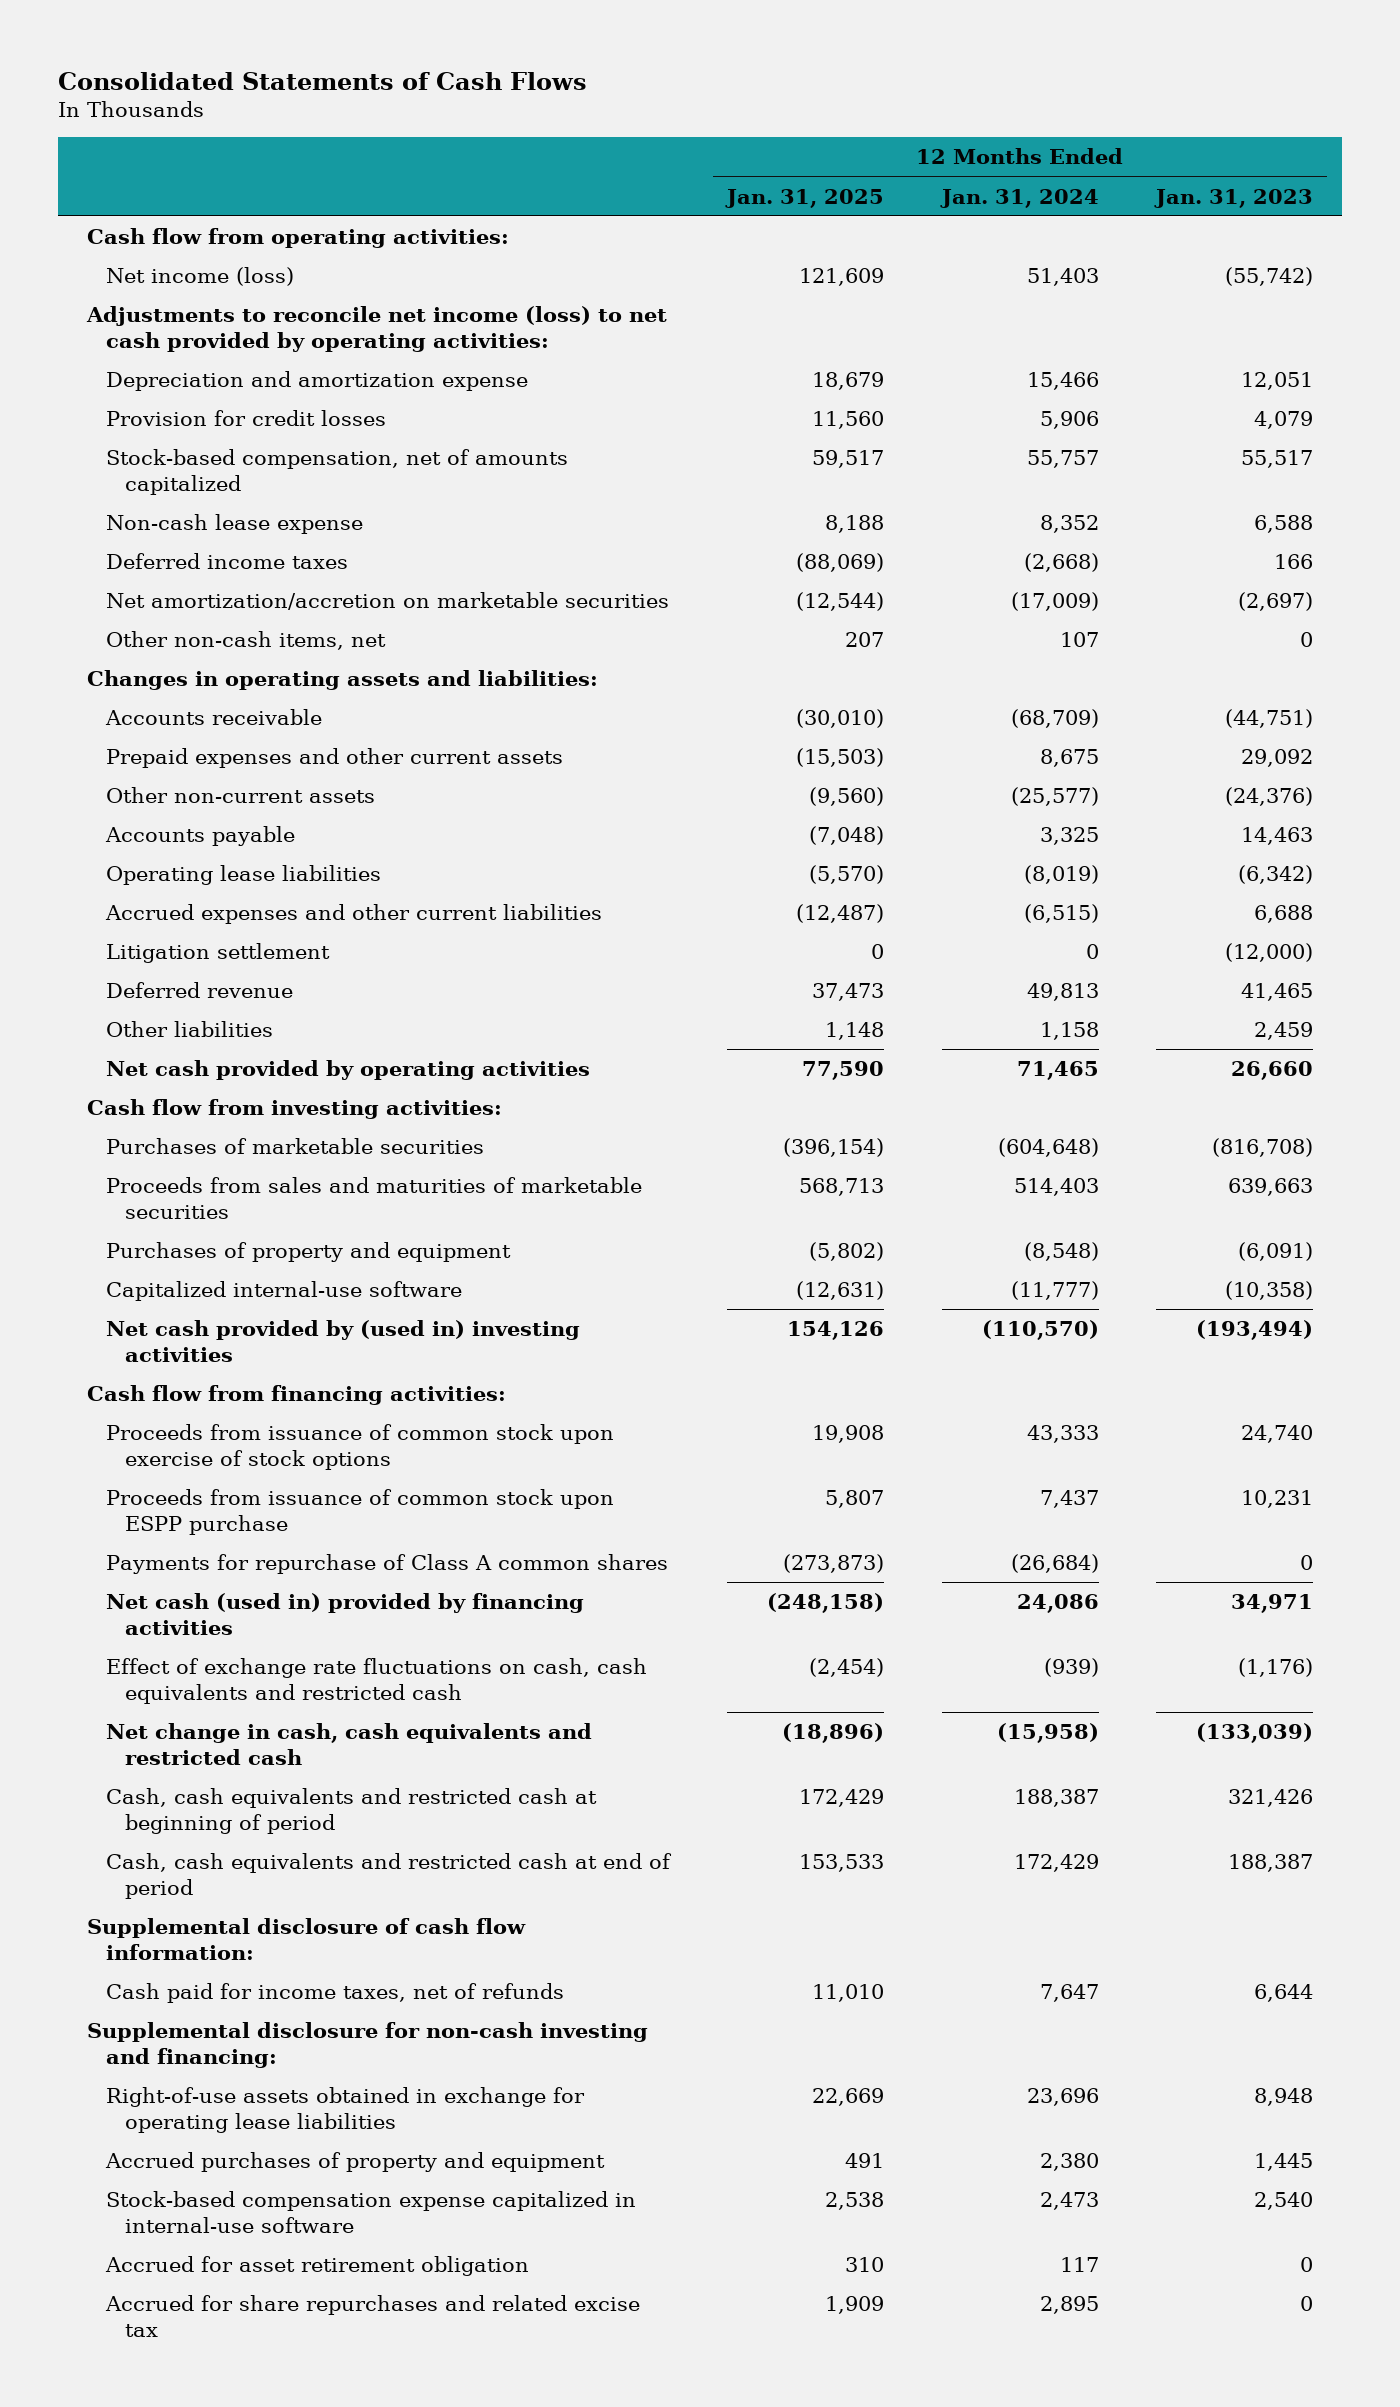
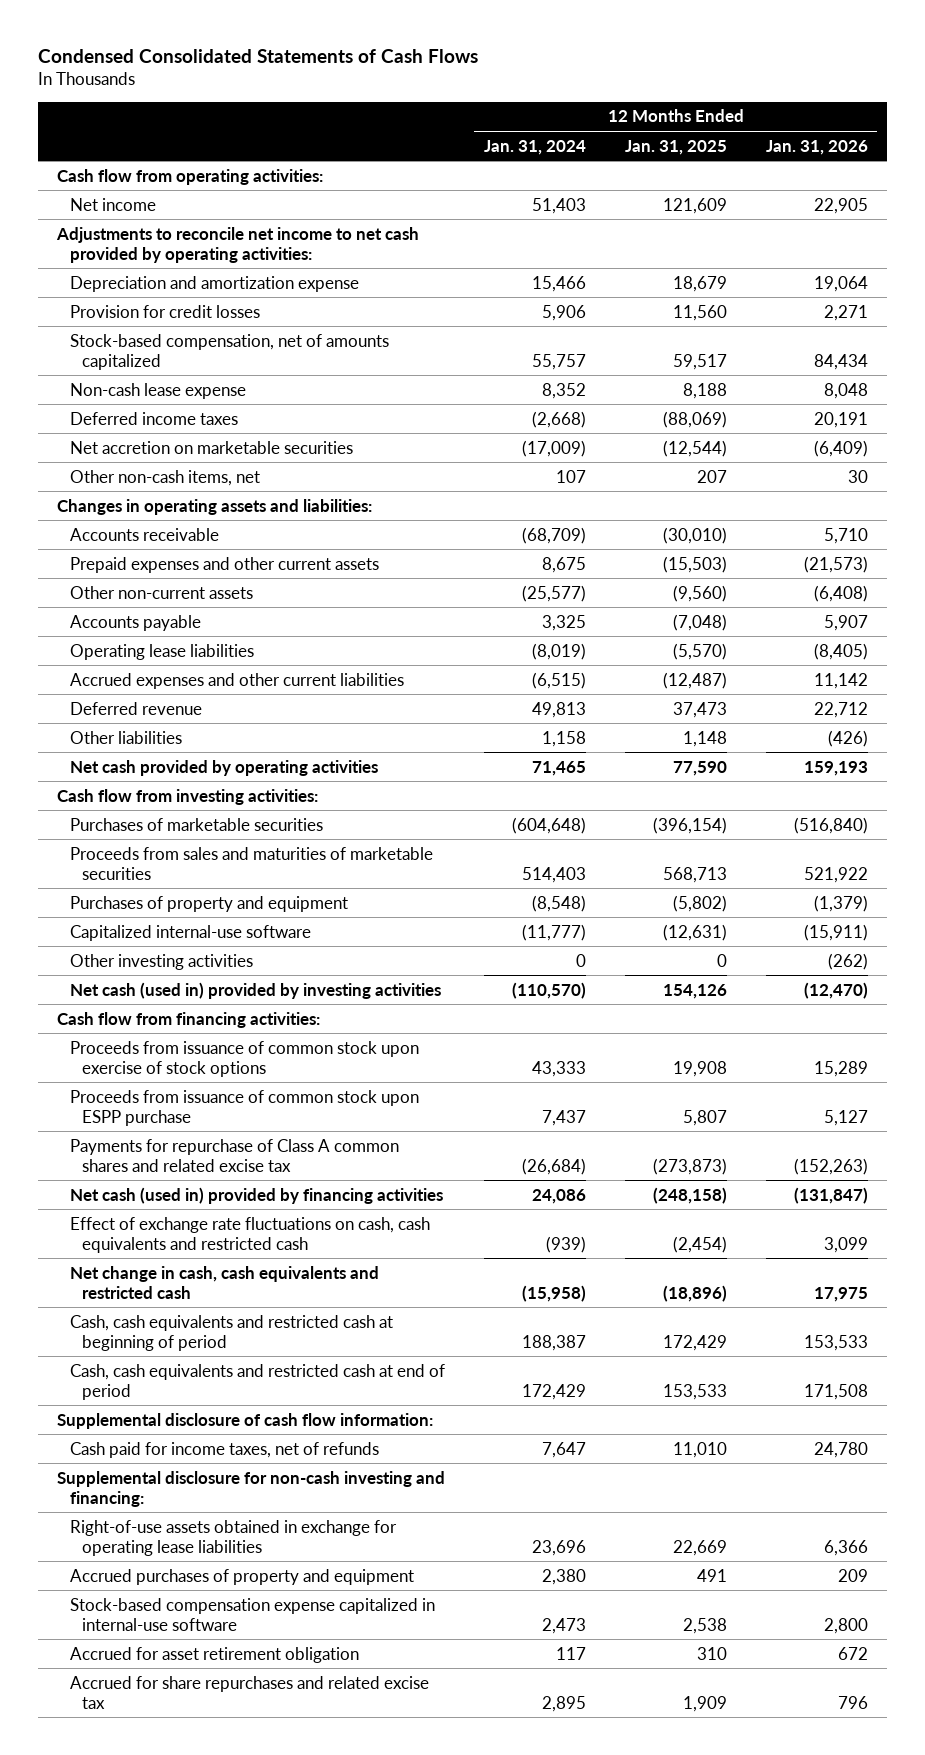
- Consolidated Statements of Cash Flows
+ Condensed Consolidated Statements of Cash Flows
- | 12 Months Ended Jan. 31, 2025 | 12 Months Ended Jan. 31, 2024 | 12 Months Ended Jan. 31, 2023
+ | 12 Months Ended Jan. 31, 2024 | 12 Months Ended Jan. 31, 2025 | 12 Months Ended Jan. 31, 2026
- Net income (loss) | 121,609 | 51,403 | (55,742)
- Adjustments to reconcile net income (loss) to net cash provided by operating activities:
+ Net income | 51,403 | 121,609 | 22,905
+ Adjustments to reconcile net income to net cash provided by operating activities:
- Net amortization/accretion on marketable securities | (12,544) | (17,009) | (2,697)
+ Net accretion on marketable securities | (17,009) | (12,544) | (6,409)
- Litigation settlement | 0 | 0 | (12,000)
- Net cash provided by (used in) investing activities | 154,126 | (110,570) | (193,494)
+ Other investing activities | 0 | 0 | (262)
+ Net cash (used in) provided by investing activities | (110,570) | 154,126 | (12,470)
- Payments for repurchase of Class A common shares | (273,873) | (26,684) | 0
+ Payments for repurchase of Class A common shares and related excise tax | (26,684) | (273,873) | (152,263)

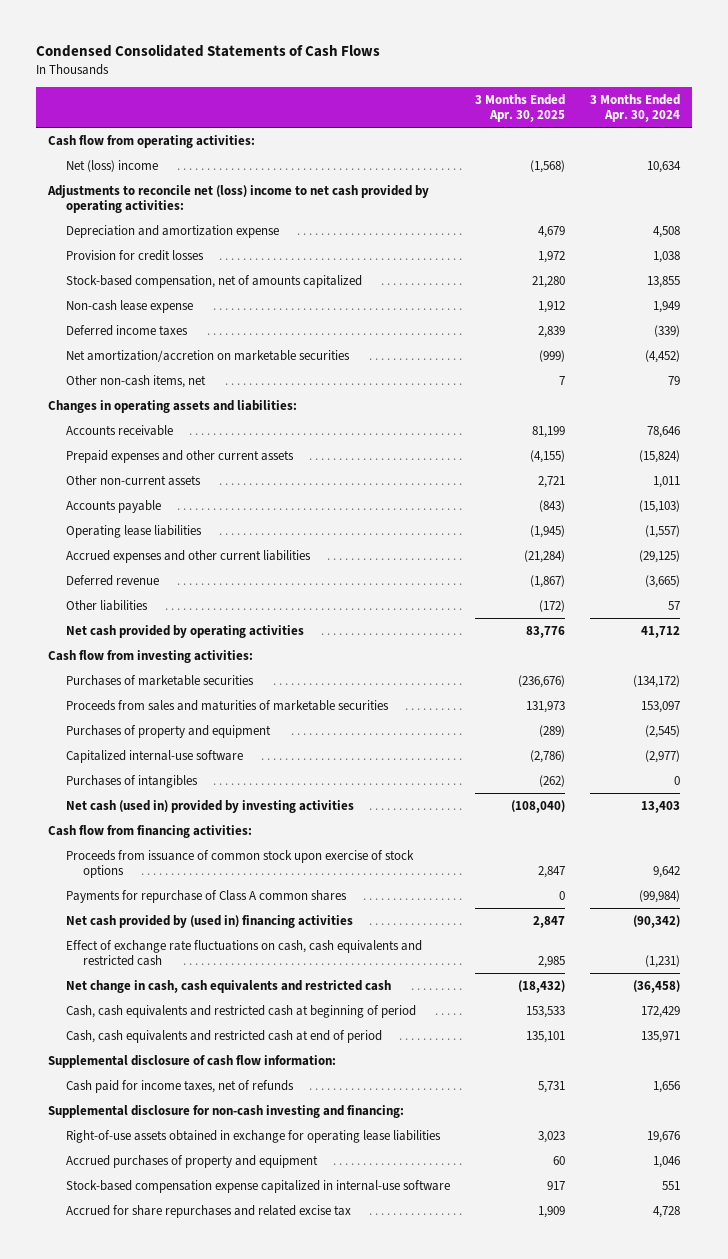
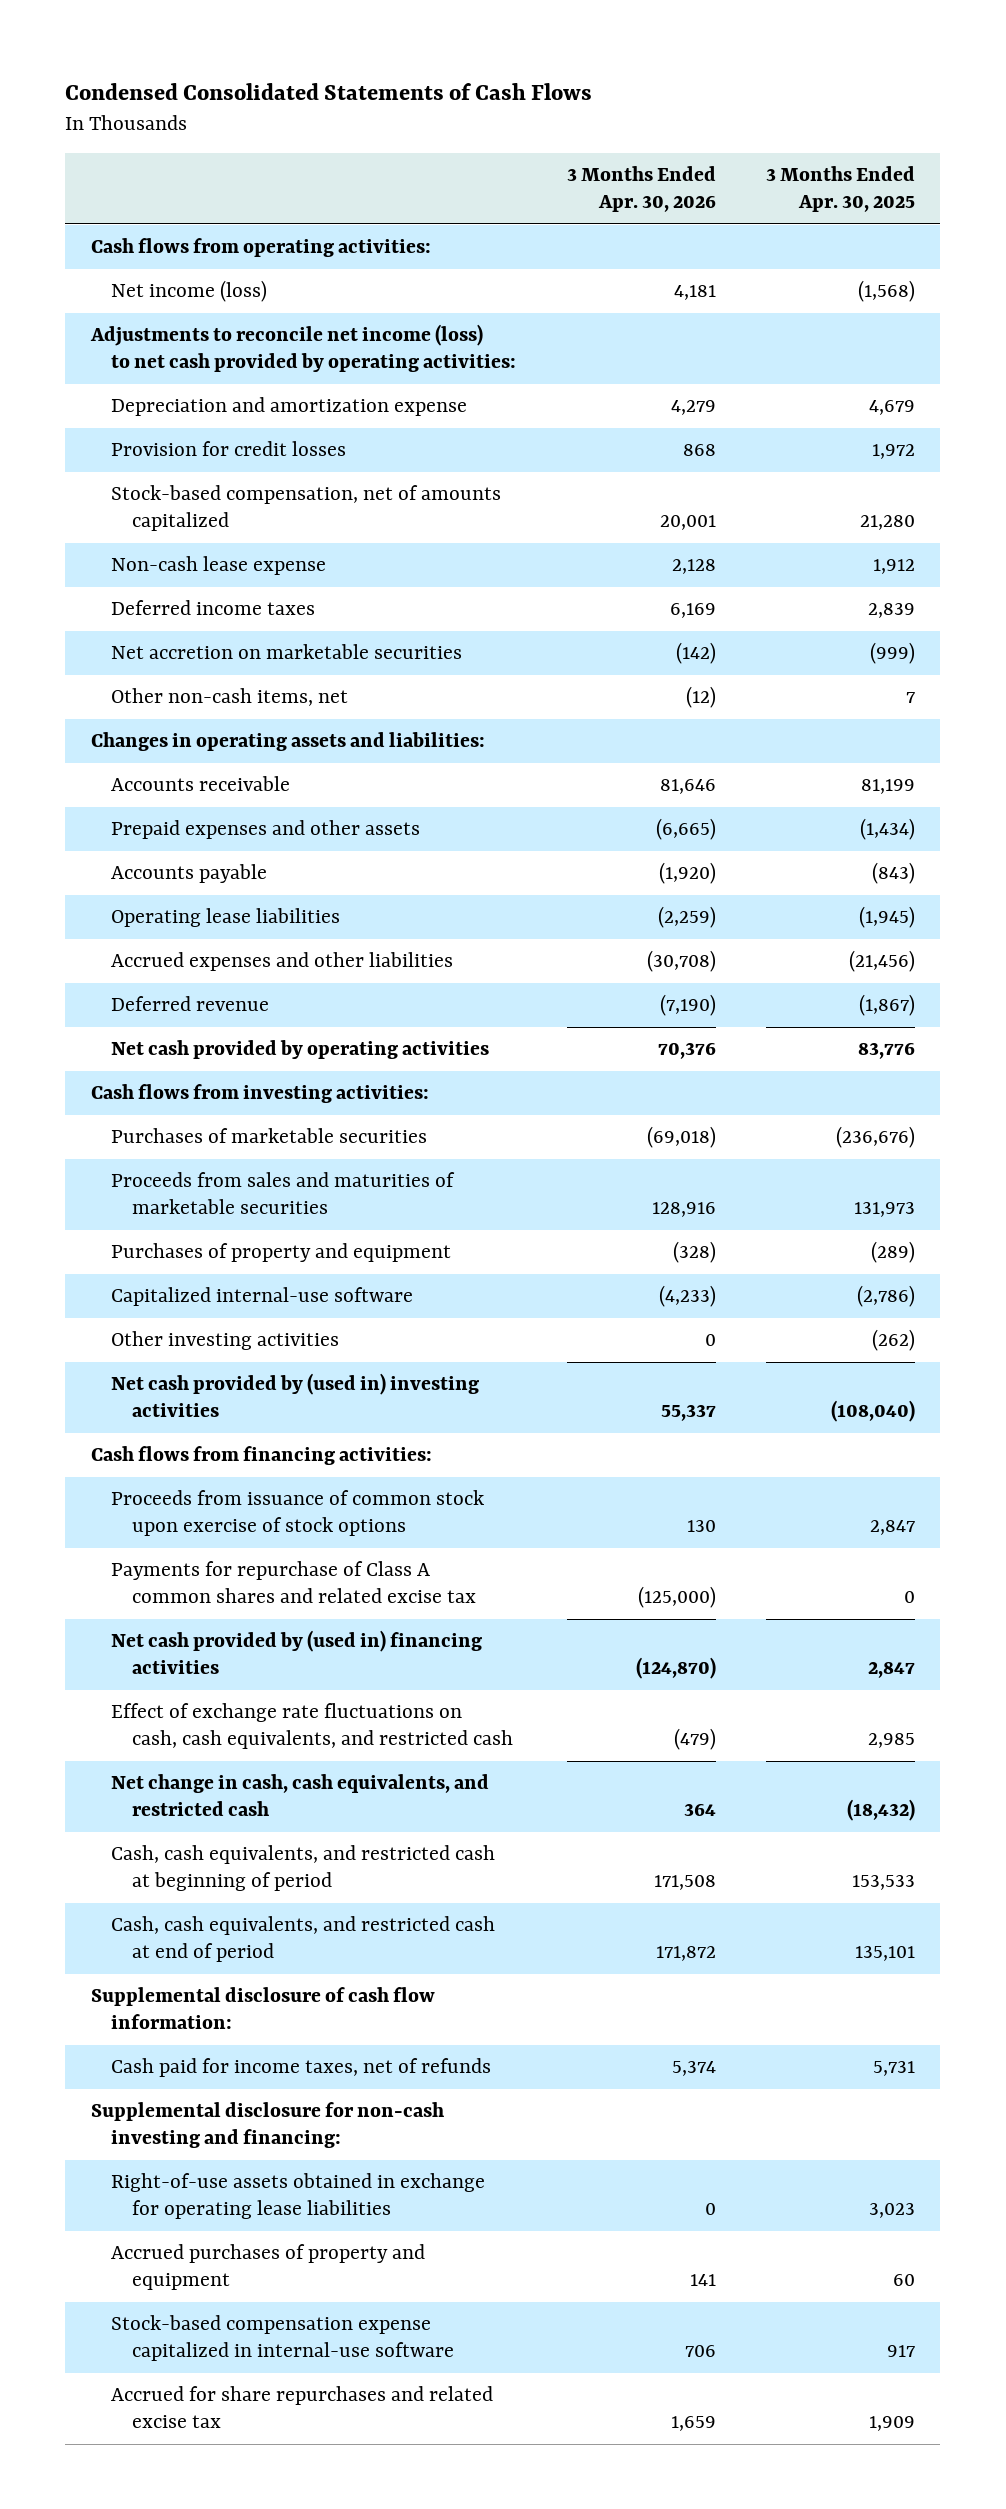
- | 3 Months Ended Apr. 30, 2025 | 3 Months Ended Apr. 30, 2024
+ | 3 Months Ended Apr. 30, 2026 | 3 Months Ended Apr. 30, 2025
- Cash flow from operating activities:
- Net (loss) income | (1,568) | 10,634
- Adjustments to reconcile net (loss) income to net cash provided by operating activities:
+ Cash flows from operating activities:
+ Net income (loss) | 4,181 | (1,568)
+ Adjustments to reconcile net income (loss) to net cash provided by operating activities:
- Net amortization/accretion on marketable securities | (999) | (4,452)
+ Net accretion on marketable securities | (142) | (999)
- Prepaid expenses and other current assets | (4,155) | (15,824)
- Other non-current assets | 2,721 | 1,011
+ Prepaid expenses and other assets | (6,665) | (1,434)
- Accrued expenses and other current liabilities | (21,284) | (29,125)
+ Accrued expenses and other liabilities | (30,708) | (21,456)
- Other liabilities | (172) | 57
- Cash flow from investing activities:
+ Cash flows from investing activities:
- Purchases of intangibles | (262) | 0
- Net cash (used in) provided by investing activities | (108,040) | 13,403
- Cash flow from financing activities:
+ Other investing activities | 0 | (262)
+ Net cash provided by (used in) investing activities | 55,337 | (108,040)
+ Cash flows from financing activities:
- Payments for repurchase of Class A common shares | 0 | (99,984)
+ Payments for repurchase of Class A common shares and related excise tax | (125,000) | 0
- Effect of exchange rate fluctuations on cash, cash equivalents and restricted cash | 2,985 | (1,231)
- Net change in cash, cash equivalents and restricted cash | (18,432) | (36,458)
- Cash, cash equivalents and restricted cash at beginning of period | 153,533 | 172,429
- Cash, cash equivalents and restricted cash at end of period | 135,101 | 135,971
+ Effect of exchange rate fluctuations on cash, cash equivalents, and restricted cash | (479) | 2,985
+ Net change in cash, cash equivalents, and restricted cash | 364 | (18,432)
+ Cash, cash equivalents, and restricted cash at beginning of period | 171,508 | 153,533
+ Cash, cash equivalents, and restricted cash at end of period | 171,872 | 135,101

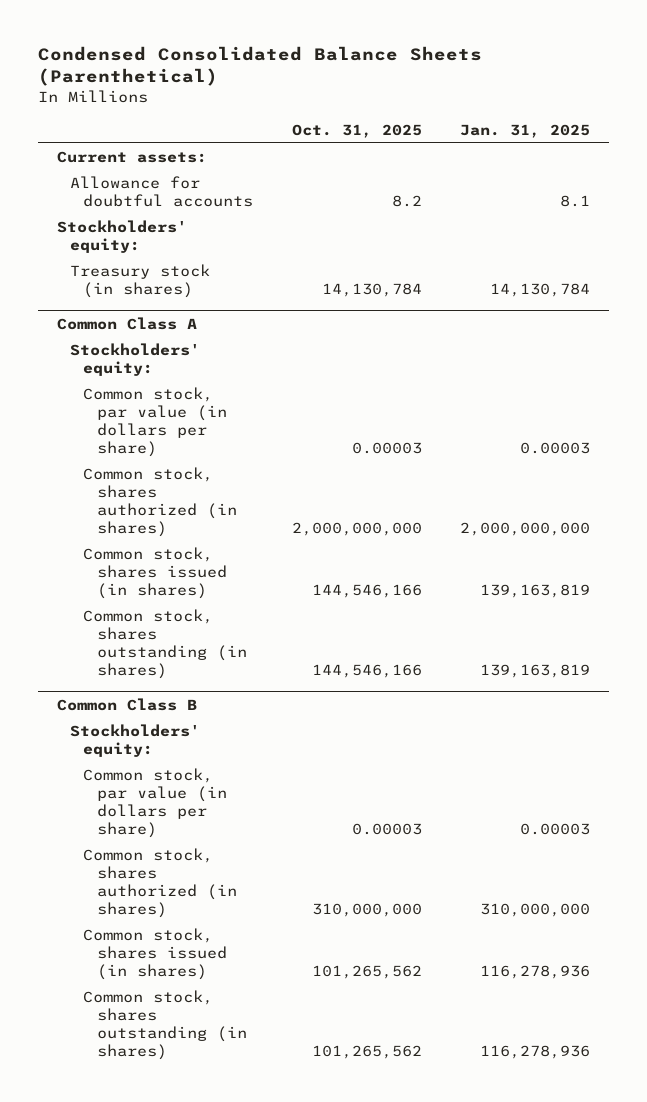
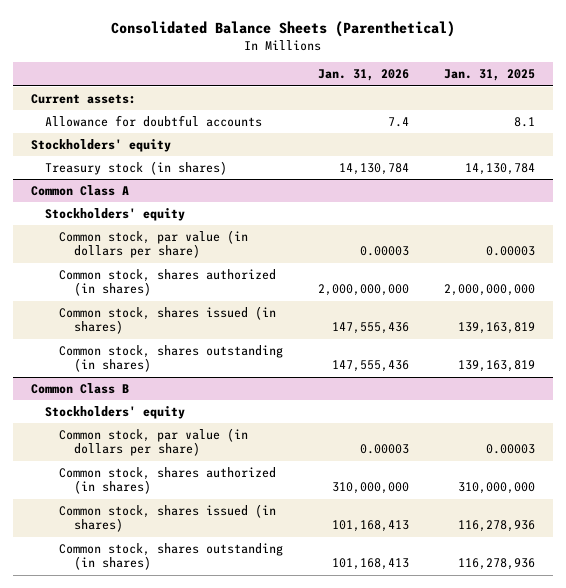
- Condensed Consolidated Balance Sheets (Parenthetical)
+ Consolidated Balance Sheets (Parenthetical)
- | Oct. 31, 2025 | Jan. 31, 2025
+ | Jan. 31, 2026 | Jan. 31, 2025
- Stockholders' equity:
+ Stockholders' equity
@ Common Class A
- Stockholders' equity:
+ Stockholders' equity
@ Common Class B
- Stockholders' equity:
+ Stockholders' equity

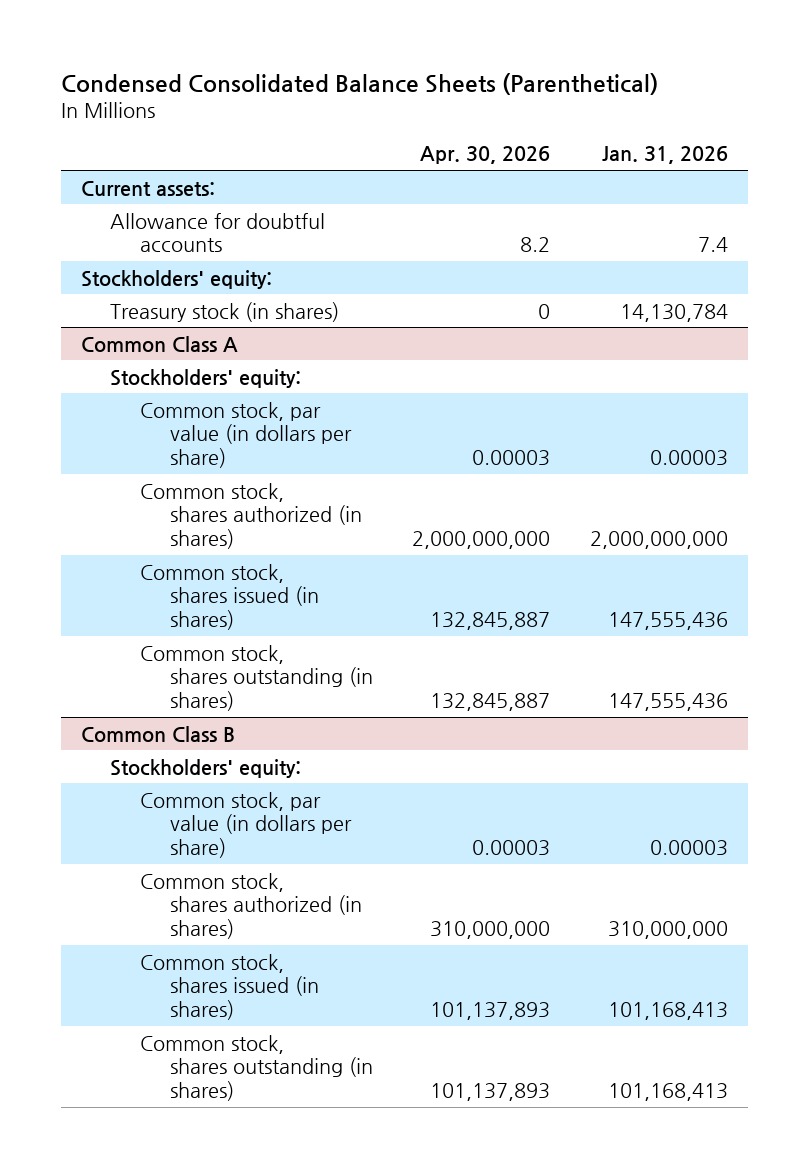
- Consolidated Balance Sheets (Parenthetical)
+ Condensed Consolidated Balance Sheets (Parenthetical)
- | Jan. 31, 2026 | Jan. 31, 2025
+ | Apr. 30, 2026 | Jan. 31, 2026
- Stockholders' equity
+ Stockholders' equity:
@ Common Class A
- Stockholders' equity
+ Stockholders' equity:
@ Common Class B
- Stockholders' equity
+ Stockholders' equity:

